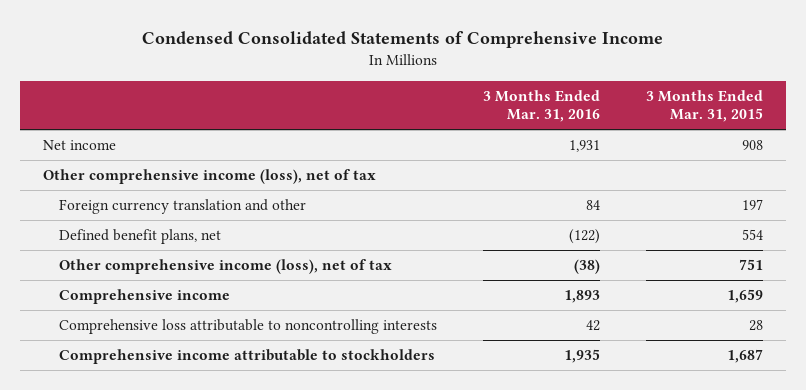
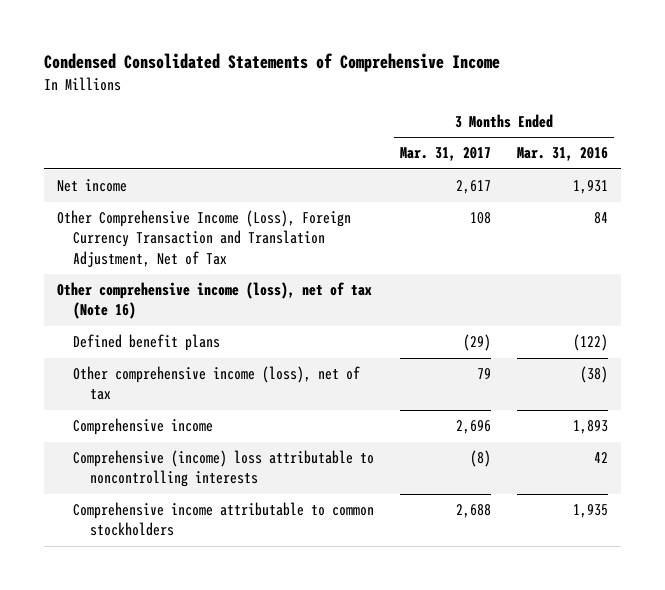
- | 3 Months Ended Mar. 31, 2016 | 3 Months Ended Mar. 31, 2015
+ | 3 Months Ended Mar. 31, 2017 | 3 Months Ended Mar. 31, 2016
- Other comprehensive income (loss), net of tax
- Foreign currency translation and other | 84 | 197
- Defined benefit plans, net | (122) | 554
+ Other Comprehensive Income (Loss), Foreign Currency Transaction and Translation Adjustment, Net of Tax | 108 | 84
+ Other comprehensive income (loss), net of tax (Note 16)
+ Defined benefit plans | (29) | (122)
- Comprehensive loss attributable to noncontrolling interests | 42 | 28
- Comprehensive income attributable to stockholders | 1,935 | 1,687
+ Comprehensive (income) loss attributable to noncontrolling interests | (8) | 42
+ Comprehensive income attributable to common stockholders | 2,688 | 1,935

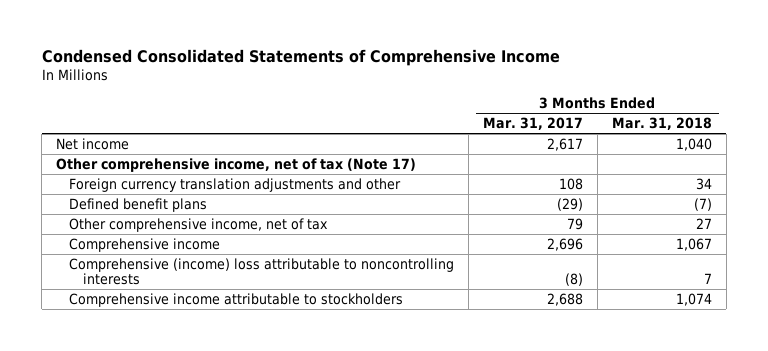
- | 3 Months Ended Mar. 31, 2017 | 3 Months Ended Mar. 31, 2016
+ | 3 Months Ended Mar. 31, 2017 | 3 Months Ended Mar. 31, 2018
- Other Comprehensive Income (Loss), Foreign Currency Transaction and Translation Adjustment, Net of Tax | 108 | 84
- Other comprehensive income (loss), net of tax (Note 16)
+ Other comprehensive income, net of tax (Note 17)
+ Foreign currency translation adjustments and other | 108 | 34
- Other comprehensive income (loss), net of tax | 79 | (38)
+ Other comprehensive income, net of tax | 79 | 27
- Comprehensive income attributable to common stockholders | 2,688 | 1,935
+ Comprehensive income attributable to stockholders | 2,688 | 1,074

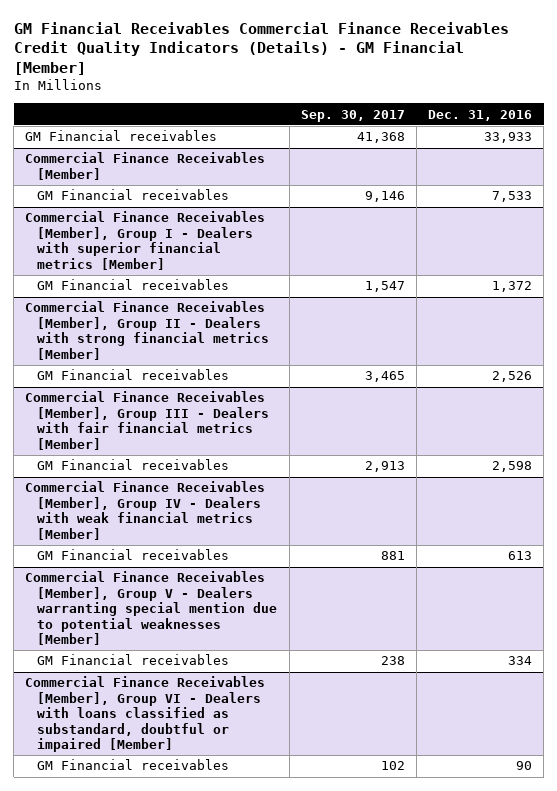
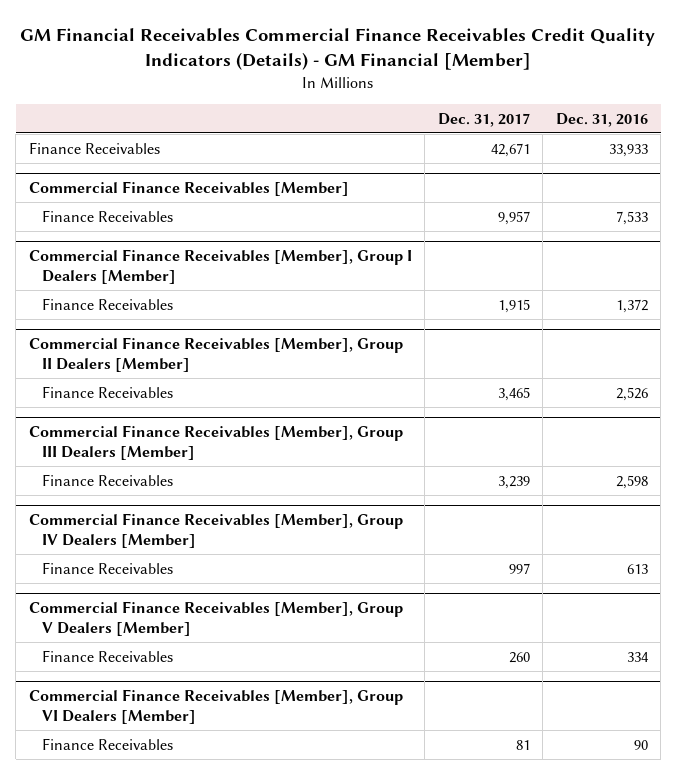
- | Sep. 30, 2017 | Dec. 31, 2016
+ | Dec. 31, 2017 | Dec. 31, 2016
- GM Financial receivables | 41,368 | 33,933
+ Finance Receivables | 42,671 | 33,933
@ Commercial Finance Receivables [Member]
- GM Financial receivables | 9,146 | 7,533
- Commercial Finance Receivables [Member], Group I - Dealers with superior financial metrics [Member]
- GM Financial receivables | 1,547 | 1,372
- Commercial Finance Receivables [Member], Group II - Dealers with strong financial metrics [Member]
- GM Financial receivables | 3,465 | 2,526
- Commercial Finance Receivables [Member], Group III - Dealers with fair financial metrics [Member]
- GM Financial receivables | 2,913 | 2,598
- Commercial Finance Receivables [Member], Group IV - Dealers with weak financial metrics [Member]
- GM Financial receivables | 881 | 613
- Commercial Finance Receivables [Member], Group V - Dealers warranting special mention due to potential weaknesses [Member]
- GM Financial receivables | 238 | 334
- Commercial Finance Receivables [Member], Group VI - Dealers with loans classified as substandard, doubtful or impaired [Member]
- GM Financial receivables | 102 | 90
@ Commercial Finance Receivables [Member]
+ Finance Receivables | 9,957 | 7,533
+ Commercial Finance Receivables [Member], Group I Dealers [Member]
+ Finance Receivables | 1,915 | 1,372
+ Commercial Finance Receivables [Member], Group II Dealers [Member]
+ Finance Receivables | 3,465 | 2,526
+ Commercial Finance Receivables [Member], Group III Dealers [Member]
+ Finance Receivables | 3,239 | 2,598
+ Commercial Finance Receivables [Member], Group IV Dealers [Member]
+ Finance Receivables | 997 | 613
+ Commercial Finance Receivables [Member], Group V Dealers [Member]
+ Finance Receivables | 260 | 334
+ Commercial Finance Receivables [Member], Group VI Dealers [Member]
+ Finance Receivables | 81 | 90

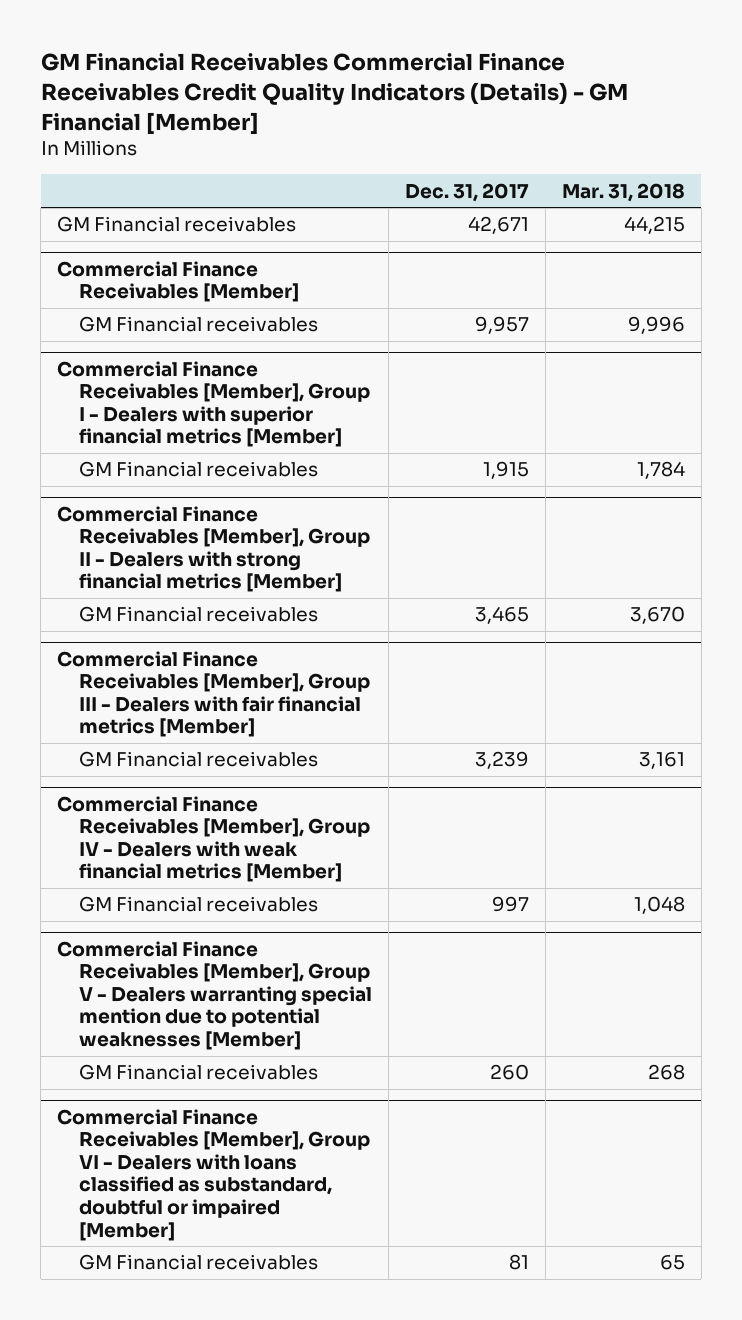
- | Dec. 31, 2017 | Dec. 31, 2016
+ | Dec. 31, 2017 | Mar. 31, 2018
- Finance Receivables | 42,671 | 33,933
+ GM Financial receivables | 42,671 | 44,215
@ Commercial Finance Receivables [Member]
- Finance Receivables | 9,957 | 7,533
- Commercial Finance Receivables [Member], Group I Dealers [Member]
- Finance Receivables | 1,915 | 1,372
- Commercial Finance Receivables [Member], Group II Dealers [Member]
- Finance Receivables | 3,465 | 2,526
- Commercial Finance Receivables [Member], Group III Dealers [Member]
- Finance Receivables | 3,239 | 2,598
- Commercial Finance Receivables [Member], Group IV Dealers [Member]
- Finance Receivables | 997 | 613
- Commercial Finance Receivables [Member], Group V Dealers [Member]
- Finance Receivables | 260 | 334
- Commercial Finance Receivables [Member], Group VI Dealers [Member]
- Finance Receivables | 81 | 90
@ Commercial Finance Receivables [Member]
+ GM Financial receivables | 9,957 | 9,996
+ Commercial Finance Receivables [Member], Group I - Dealers with superior financial metrics [Member]
+ GM Financial receivables | 1,915 | 1,784
+ Commercial Finance Receivables [Member], Group II - Dealers with strong financial metrics [Member]
+ GM Financial receivables | 3,465 | 3,670
+ Commercial Finance Receivables [Member], Group III - Dealers with fair financial metrics [Member]
+ GM Financial receivables | 3,239 | 3,161
+ Commercial Finance Receivables [Member], Group IV - Dealers with weak financial metrics [Member]
+ GM Financial receivables | 997 | 1,048
+ Commercial Finance Receivables [Member], Group V - Dealers warranting special mention due to potential weaknesses [Member]
+ GM Financial receivables | 260 | 268
+ Commercial Finance Receivables [Member], Group VI - Dealers with loans classified as substandard, doubtful or impaired [Member]
+ GM Financial receivables | 81 | 65

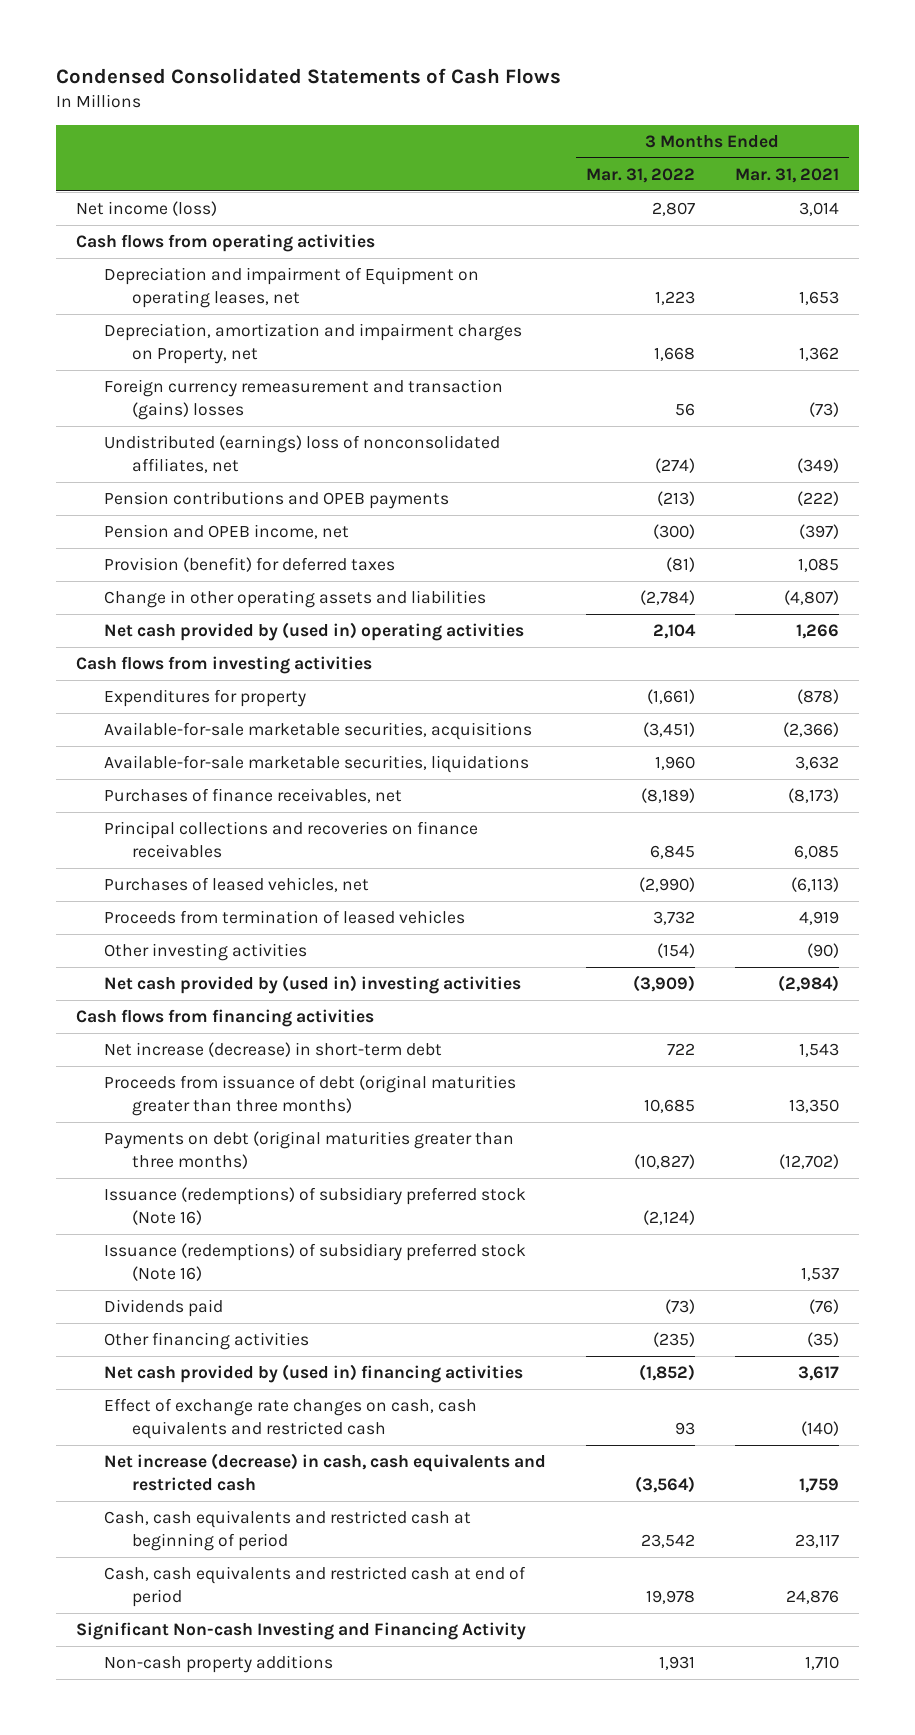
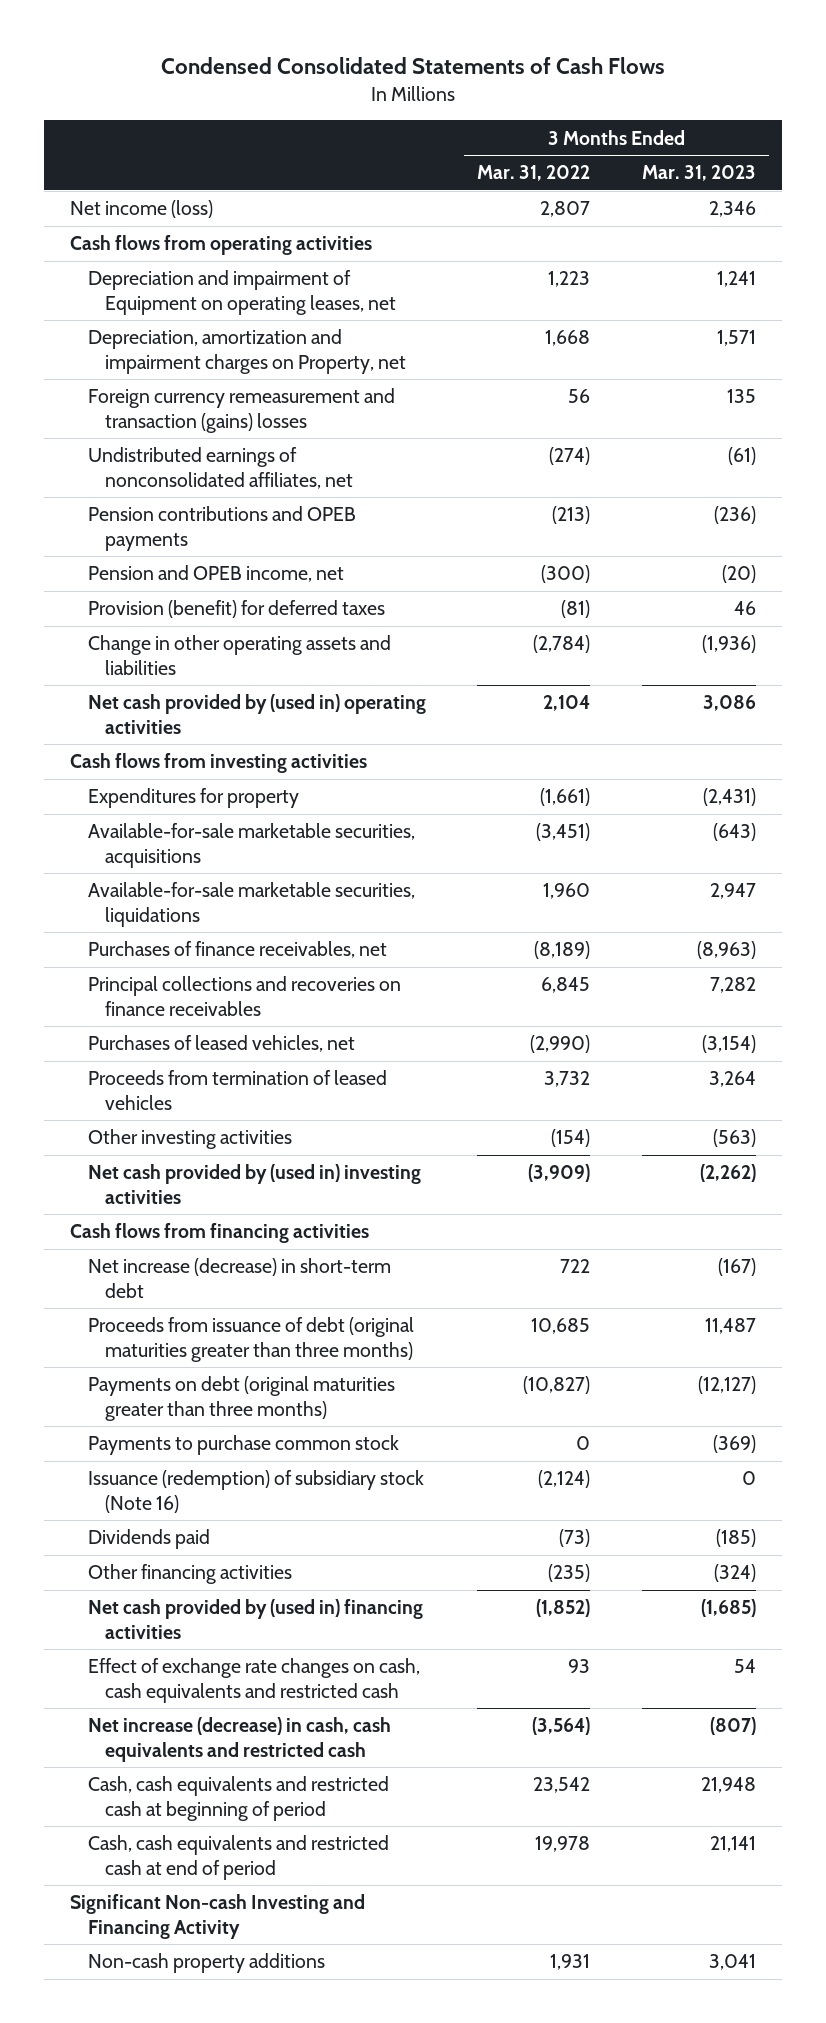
- | 3 Months Ended Mar. 31, 2022 | 3 Months Ended Mar. 31, 2021
+ | 3 Months Ended Mar. 31, 2022 | 3 Months Ended Mar. 31, 2023
- Undistributed (earnings) loss of nonconsolidated affiliates, net | (274) | (349)
+ Undistributed earnings of nonconsolidated affiliates, net | (274) | (61)
- Issuance (redemptions) of subsidiary preferred stock (Note 16) | (2,124) |
- Issuance (redemptions) of subsidiary preferred stock (Note 16) | | 1,537
+ Payments to purchase common stock | 0 | (369)
+ Issuance (redemption) of subsidiary stock (Note 16) | (2,124) | 0

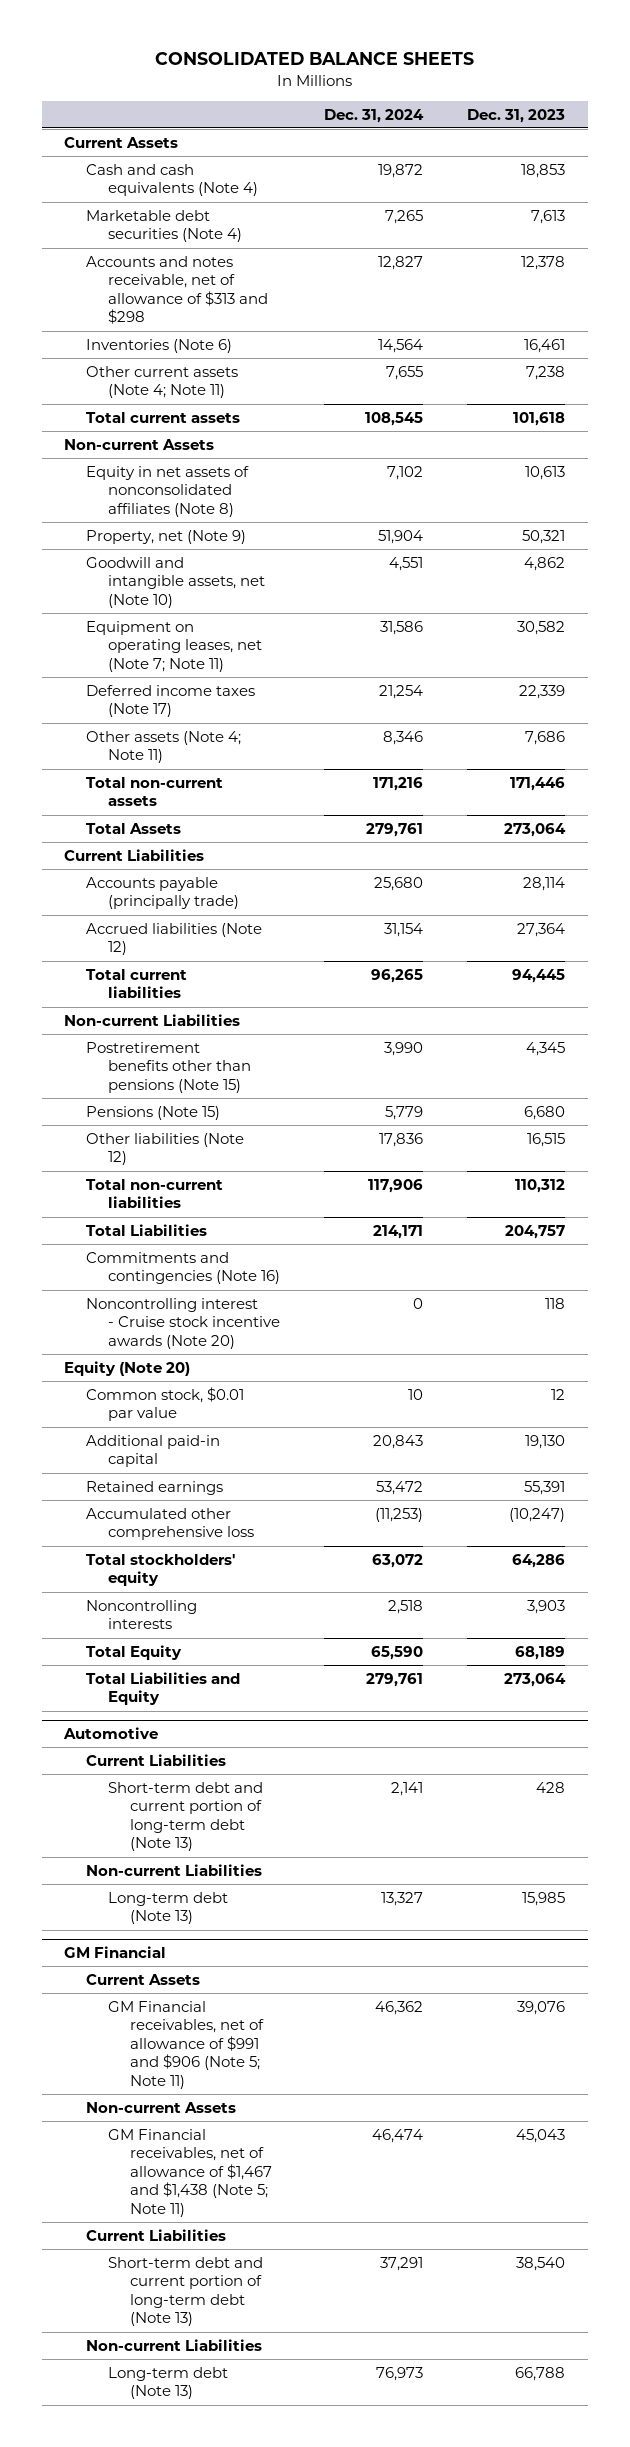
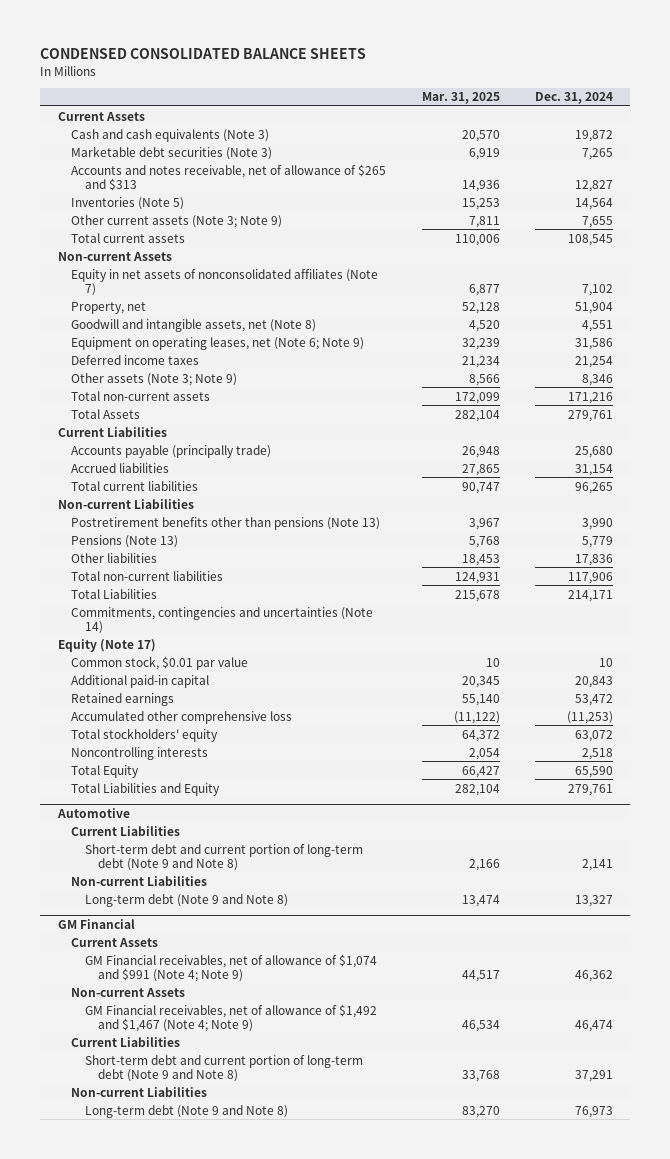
- CONSOLIDATED BALANCE SHEETS
+ CONDENSED CONSOLIDATED BALANCE SHEETS
- | Dec. 31, 2024 | Dec. 31, 2023
+ | Mar. 31, 2025 | Dec. 31, 2024
- Cash and cash equivalents (Note 4) | 19,872 | 18,853
- Marketable debt securities (Note 4) | 7,265 | 7,613
- Accounts and notes receivable, net of allowance of $313 and $298 | 12,827 | 12,378
- Inventories (Note 6) | 14,564 | 16,461
- Other current assets (Note 4; Note 11) | 7,655 | 7,238
+ Cash and cash equivalents (Note 3) | 20,570 | 19,872
+ Marketable debt securities (Note 3) | 6,919 | 7,265
+ Accounts and notes receivable, net of allowance of $265 and $313 | 14,936 | 12,827
+ Inventories (Note 5) | 15,253 | 14,564
+ Other current assets (Note 3; Note 9) | 7,811 | 7,655
- Equity in net assets of nonconsolidated affiliates (Note 8) | 7,102 | 10,613
- Property, net (Note 9) | 51,904 | 50,321
- Goodwill and intangible assets, net (Note 10) | 4,551 | 4,862
- Equipment on operating leases, net (Note 7; Note 11) | 31,586 | 30,582
- Deferred income taxes (Note 17) | 21,254 | 22,339
- Other assets (Note 4; Note 11) | 8,346 | 7,686
+ Equity in net assets of nonconsolidated affiliates (Note 7) | 6,877 | 7,102
+ Property, net | 52,128 | 51,904
+ Goodwill and intangible assets, net (Note 8) | 4,520 | 4,551
+ Equipment on operating leases, net (Note 6; Note 9) | 32,239 | 31,586
+ Deferred income taxes | 21,234 | 21,254
+ Other assets (Note 3; Note 9) | 8,566 | 8,346
- Accrued liabilities (Note 12) | 31,154 | 27,364
+ Accrued liabilities | 27,865 | 31,154
- Postretirement benefits other than pensions (Note 15) | 3,990 | 4,345
- Pensions (Note 15) | 5,779 | 6,680
- Other liabilities (Note 12) | 17,836 | 16,515
+ Postretirement benefits other than pensions (Note 13) | 3,967 | 3,990
+ Pensions (Note 13) | 5,768 | 5,779
+ Other liabilities | 18,453 | 17,836
- Commitments and contingencies (Note 16)
- Noncontrolling interest - Cruise stock incentive awards (Note 20) | 0 | 118
- Equity (Note 20)
+ Commitments, contingencies and uncertainties (Note 14)
+ Equity (Note 17)
@ Automotive
- Short-term debt and current portion of long-term debt (Note 13) | 2,141 | 428
+ Short-term debt and current portion of long-term debt (Note 9 and Note 8) | 2,166 | 2,141
- Long-term debt (Note 13) | 13,327 | 15,985
+ Long-term debt (Note 9 and Note 8) | 13,474 | 13,327
@ GM Financial
- GM Financial receivables, net of allowance of $991 and $906 (Note 5; Note 11) | 46,362 | 39,076
+ GM Financial receivables, net of allowance of $1,074 and $991 (Note 4; Note 9) | 44,517 | 46,362
- GM Financial receivables, net of allowance of $1,467 and $1,438 (Note 5; Note 11) | 46,474 | 45,043
+ GM Financial receivables, net of allowance of $1,492 and $1,467 (Note 4; Note 9) | 46,534 | 46,474
- Short-term debt and current portion of long-term debt (Note 13) | 37,291 | 38,540
+ Short-term debt and current portion of long-term debt (Note 9 and Note 8) | 33,768 | 37,291
- Long-term debt (Note 13) | 76,973 | 66,788
+ Long-term debt (Note 9 and Note 8) | 83,270 | 76,973

